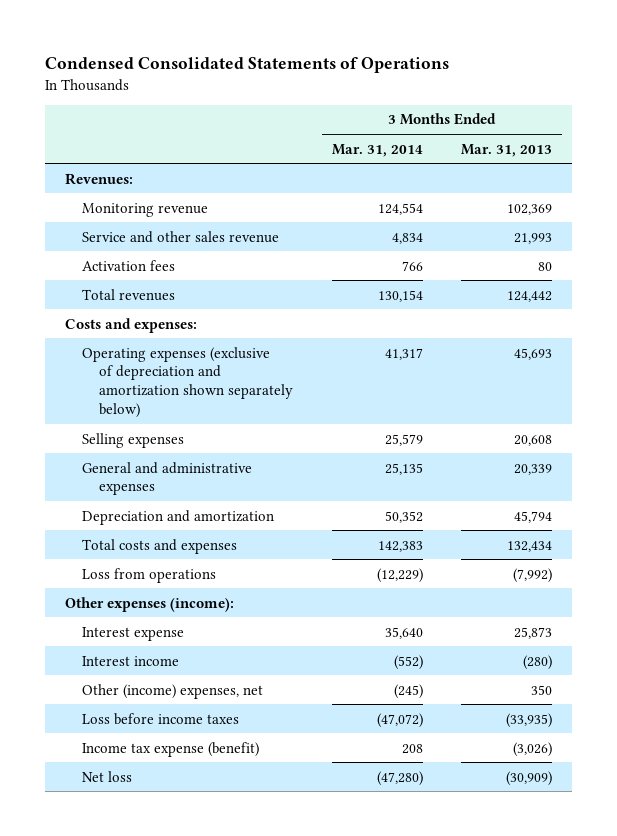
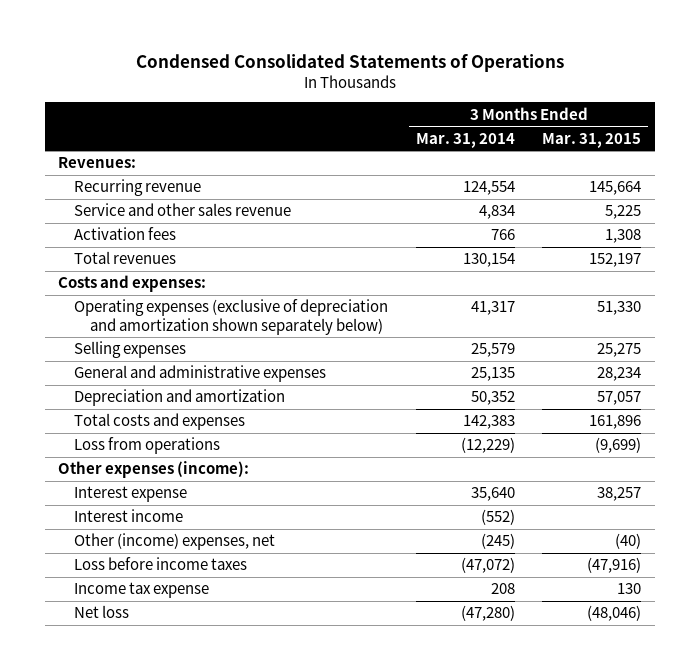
- | 3 Months Ended Mar. 31, 2014 | 3 Months Ended Mar. 31, 2013
+ | 3 Months Ended Mar. 31, 2014 | 3 Months Ended Mar. 31, 2015
- Monitoring revenue | 124,554 | 102,369
+ Recurring revenue | 124,554 | 145,664
- Income tax expense (benefit) | 208 | (3,026)
+ Income tax expense | 208 | 130

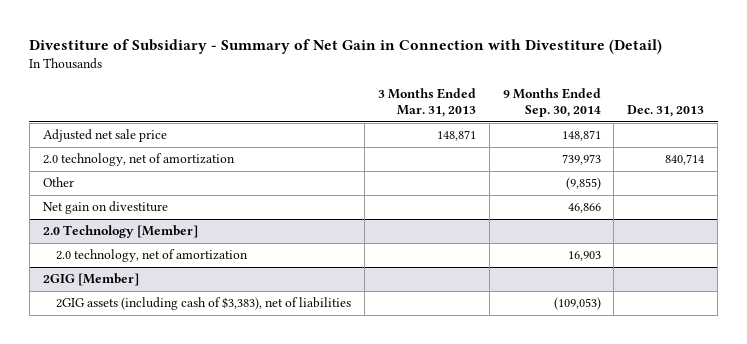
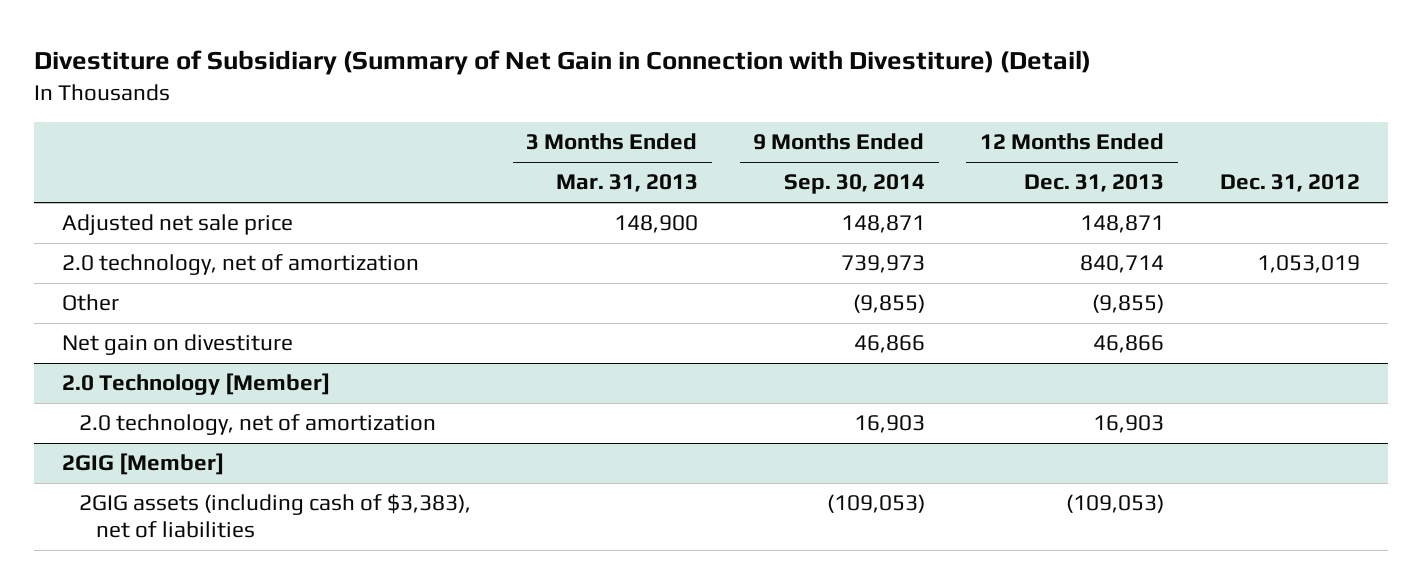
- Divestiture of Subsidiary - Summary of Net Gain in Connection with Divestiture (Detail)
+ Divestiture of Subsidiary (Summary of Net Gain in Connection with Divestiture) (Detail)
- | 3 Months Ended Mar. 31, 2013 | 9 Months Ended Sep. 30, 2014 | Dec. 31, 2013
+ | 3 Months Ended Mar. 31, 2013 | 9 Months Ended Sep. 30, 2014 | 12 Months Ended Dec. 31, 2013 | Dec. 31, 2012
- Adjusted net sale price | 148,871 | 148,871 |
+ Adjusted net sale price | 148,900 | 148,871 | 148,871 |

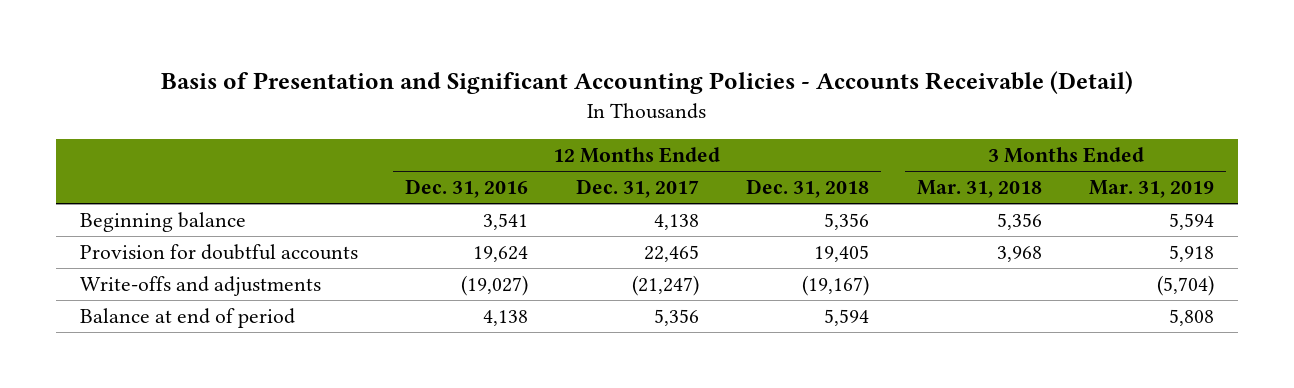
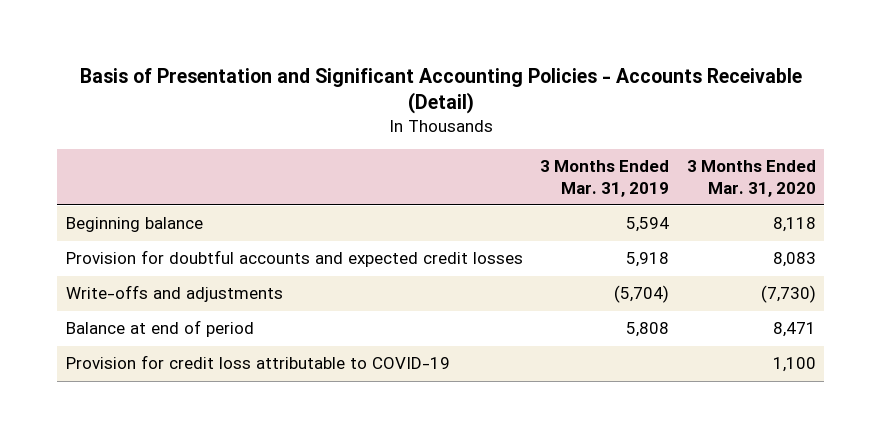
- | 12 Months Ended Dec. 31, 2016 | 12 Months Ended Dec. 31, 2017 | 12 Months Ended Dec. 31, 2018 | 3 Months Ended Mar. 31, 2018 | 3 Months Ended Mar. 31, 2019
+ | 3 Months Ended Mar. 31, 2019 | 3 Months Ended Mar. 31, 2020
- Provision for doubtful accounts | 19,624 | 22,465 | 19,405 | 3,968 | 5,918
+ Provision for doubtful accounts and expected credit losses | 5,918 | 8,083
+ Provision for credit loss attributable to COVID-19 | | 1,100

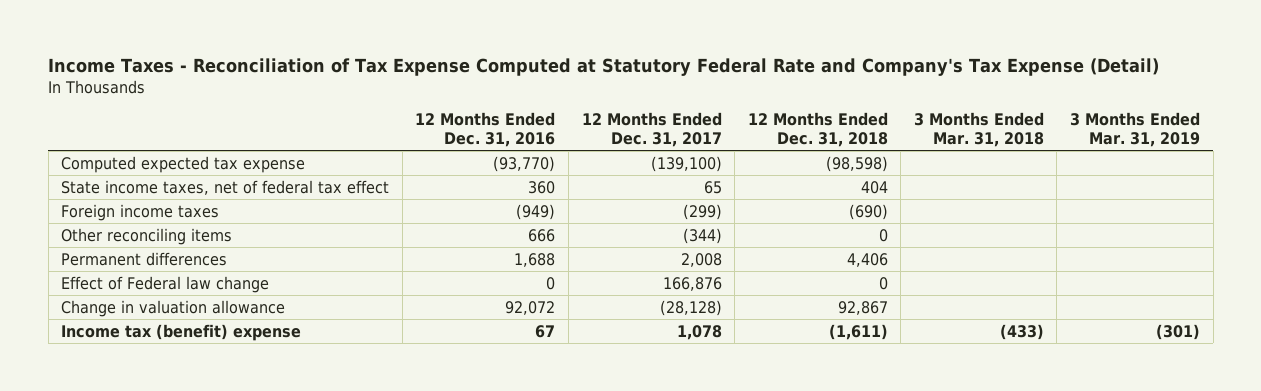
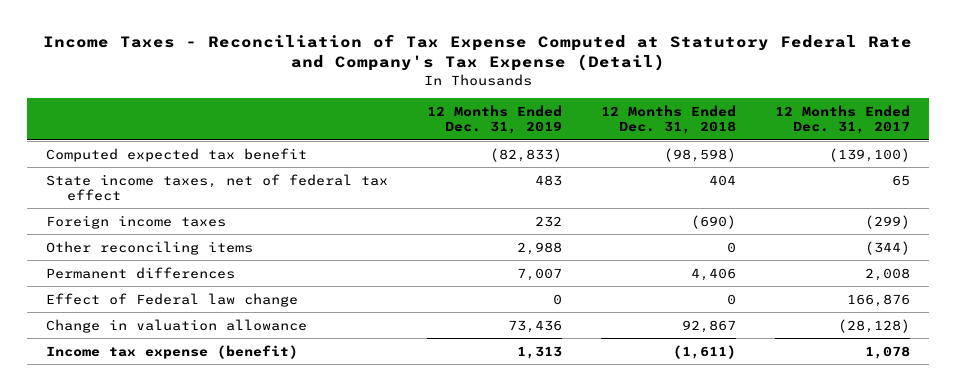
- | 12 Months Ended Dec. 31, 2016 | 12 Months Ended Dec. 31, 2017 | 12 Months Ended Dec. 31, 2018 | 3 Months Ended Mar. 31, 2018 | 3 Months Ended Mar. 31, 2019
+ | 12 Months Ended Dec. 31, 2019 | 12 Months Ended Dec. 31, 2018 | 12 Months Ended Dec. 31, 2017
- Computed expected tax expense | (93,770) | (139,100) | (98,598) | |
+ Computed expected tax benefit | (82,833) | (98,598) | (139,100)
- Income tax (benefit) expense | 67 | 1,078 | (1,611) | (433) | (301)
+ Income tax expense (benefit) | 1,313 | (1,611) | 1,078

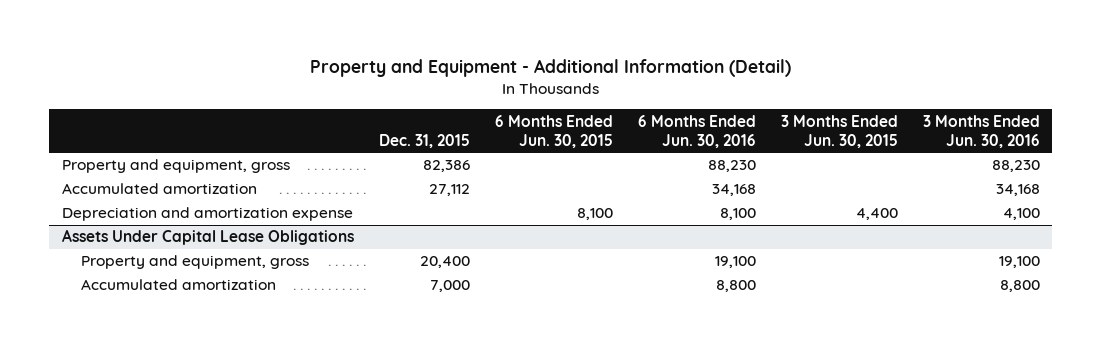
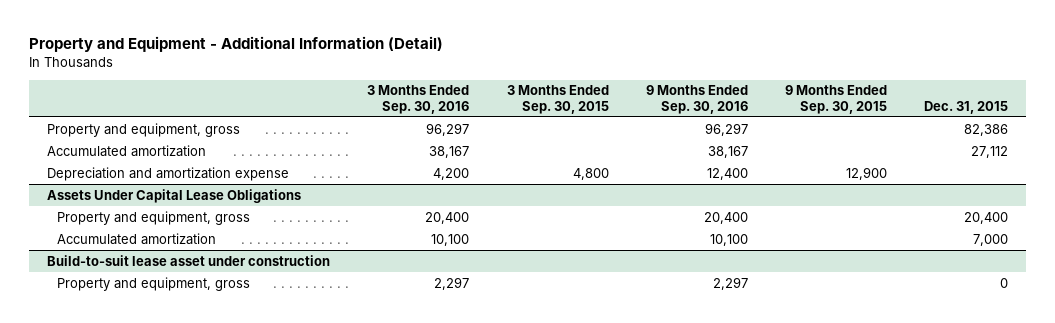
- | Dec. 31, 2015 | 6 Months Ended Jun. 30, 2015 | 6 Months Ended Jun. 30, 2016 | 3 Months Ended Jun. 30, 2015 | 3 Months Ended Jun. 30, 2016
+ | 3 Months Ended Sep. 30, 2016 | 3 Months Ended Sep. 30, 2015 | 9 Months Ended Sep. 30, 2016 | 9 Months Ended Sep. 30, 2015 | Dec. 31, 2015
+ Build-to-suit lease asset under construction
+ Property and equipment, gross | 2,297 | | 2,297 | | 0

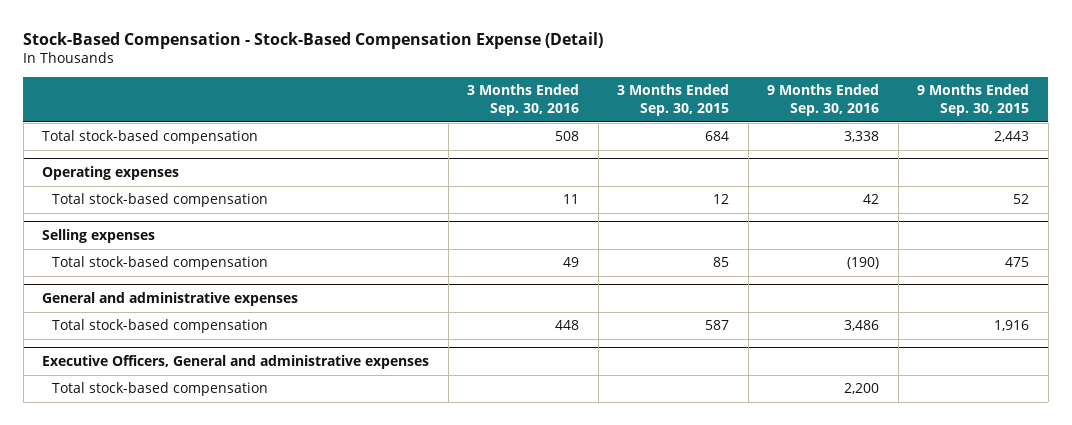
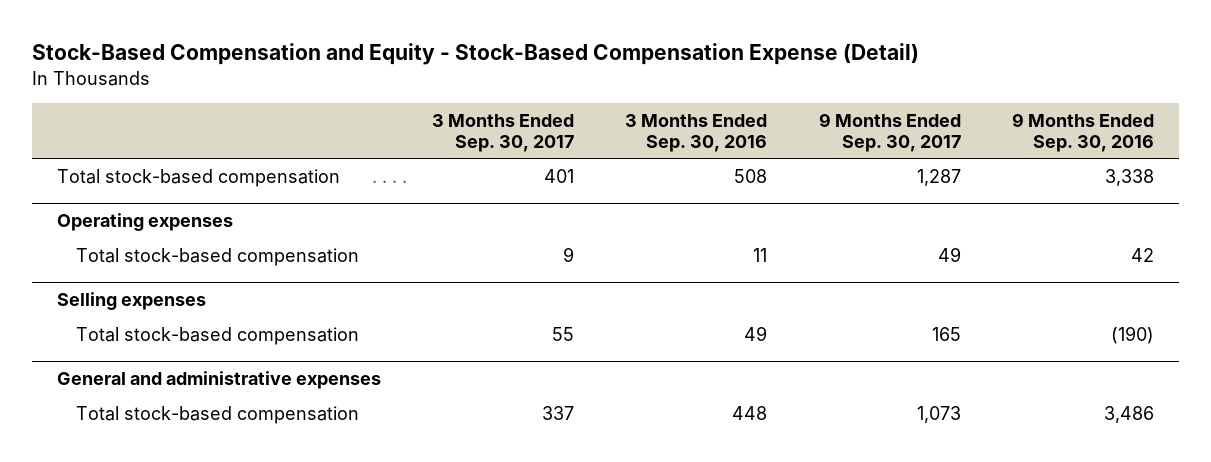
- Stock-Based Compensation - Stock-Based Compensation Expense (Detail)
+ Stock-Based Compensation and Equity - Stock-Based Compensation Expense (Detail)
- | 3 Months Ended Sep. 30, 2016 | 3 Months Ended Sep. 30, 2015 | 9 Months Ended Sep. 30, 2016 | 9 Months Ended Sep. 30, 2015
+ | 3 Months Ended Sep. 30, 2017 | 3 Months Ended Sep. 30, 2016 | 9 Months Ended Sep. 30, 2017 | 9 Months Ended Sep. 30, 2016
- Executive Officers, General and administrative expenses
- Total stock-based compensation | | | 2,200 |

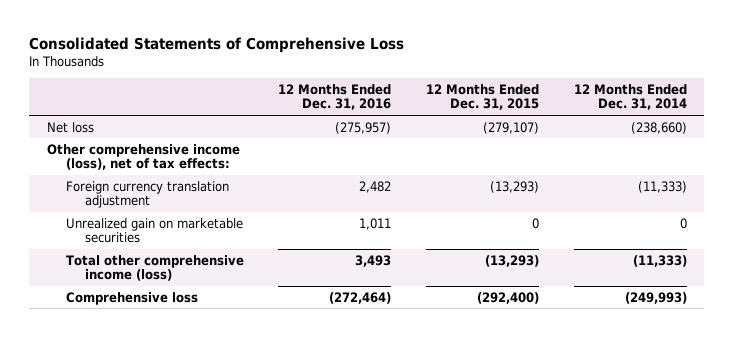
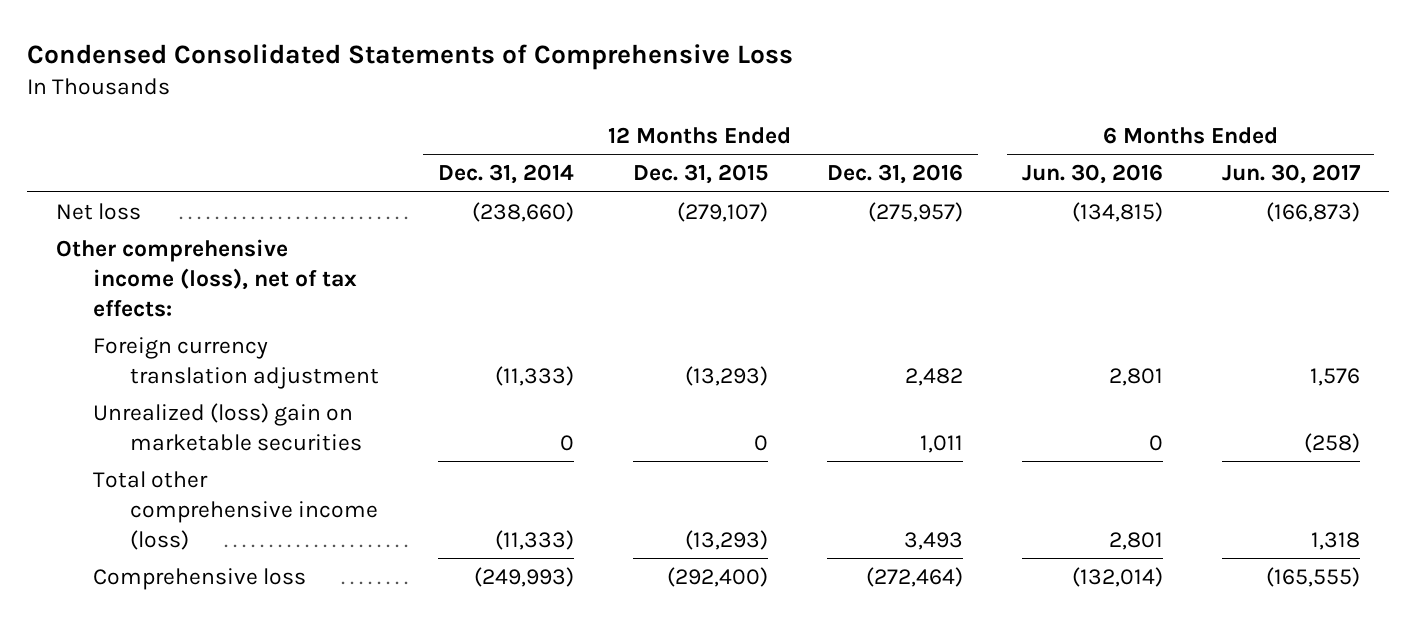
- Consolidated Statements of Comprehensive Loss
+ Condensed Consolidated Statements of Comprehensive Loss
- | 12 Months Ended Dec. 31, 2016 | 12 Months Ended Dec. 31, 2015 | 12 Months Ended Dec. 31, 2014
+ | 12 Months Ended Dec. 31, 2014 | 12 Months Ended Dec. 31, 2015 | 12 Months Ended Dec. 31, 2016 | 6 Months Ended Jun. 30, 2016 | 6 Months Ended Jun. 30, 2017
- Unrealized gain on marketable securities | 1,011 | 0 | 0
+ Unrealized (loss) gain on marketable securities | 0 | 0 | 1,011 | 0 | (258)

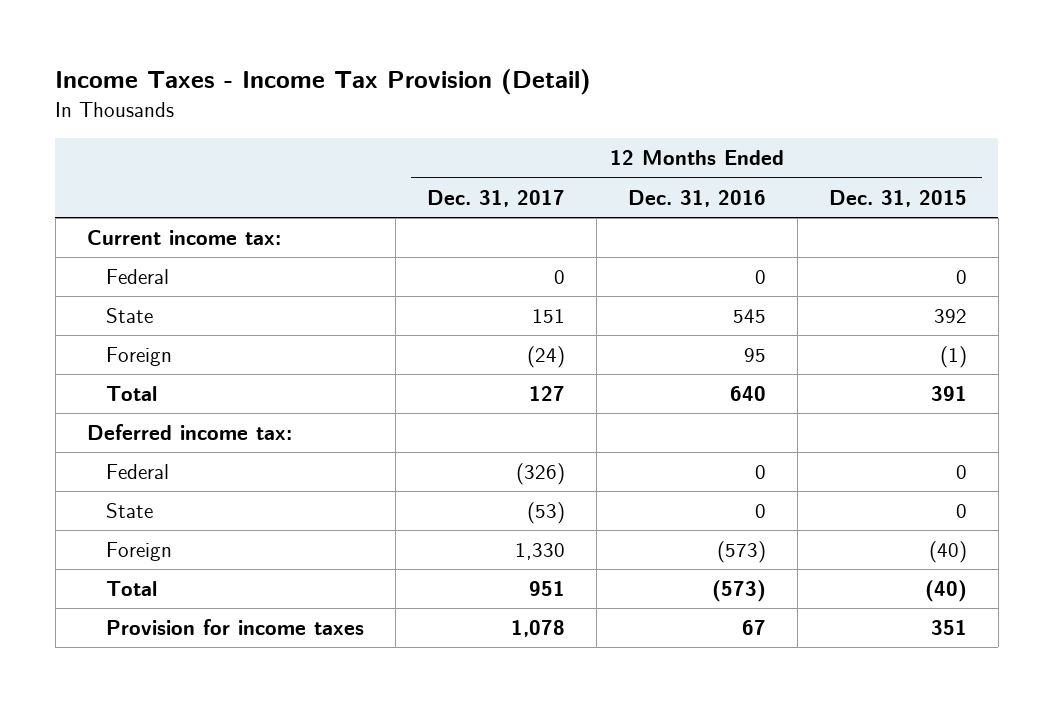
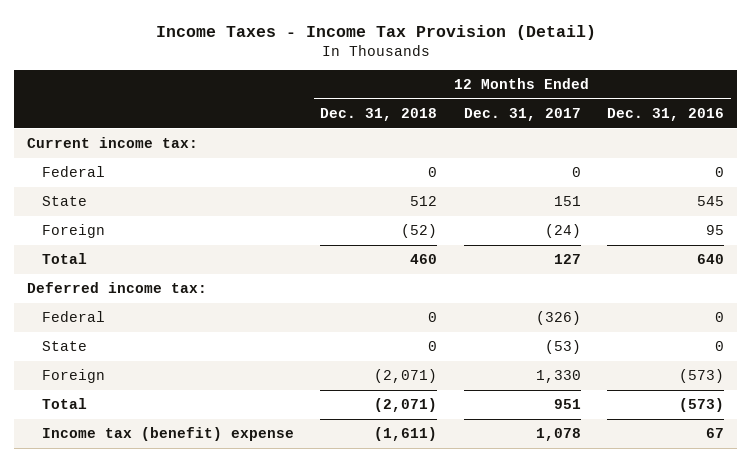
- | 12 Months Ended Dec. 31, 2017 | 12 Months Ended Dec. 31, 2016 | 12 Months Ended Dec. 31, 2015
+ | 12 Months Ended Dec. 31, 2018 | 12 Months Ended Dec. 31, 2017 | 12 Months Ended Dec. 31, 2016
- Provision for income taxes | 1,078 | 67 | 351
+ Income tax (benefit) expense | (1,611) | 1,078 | 67

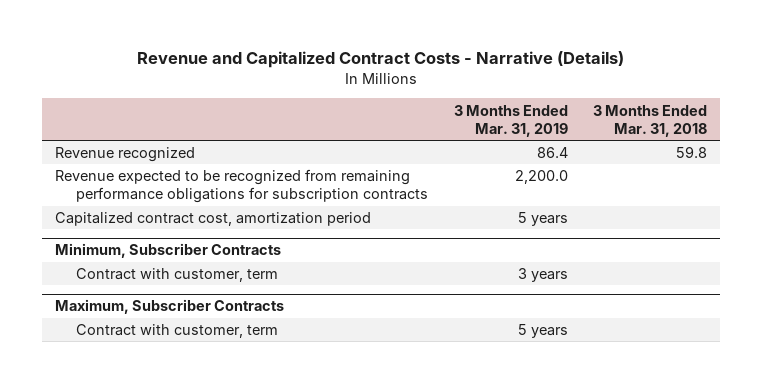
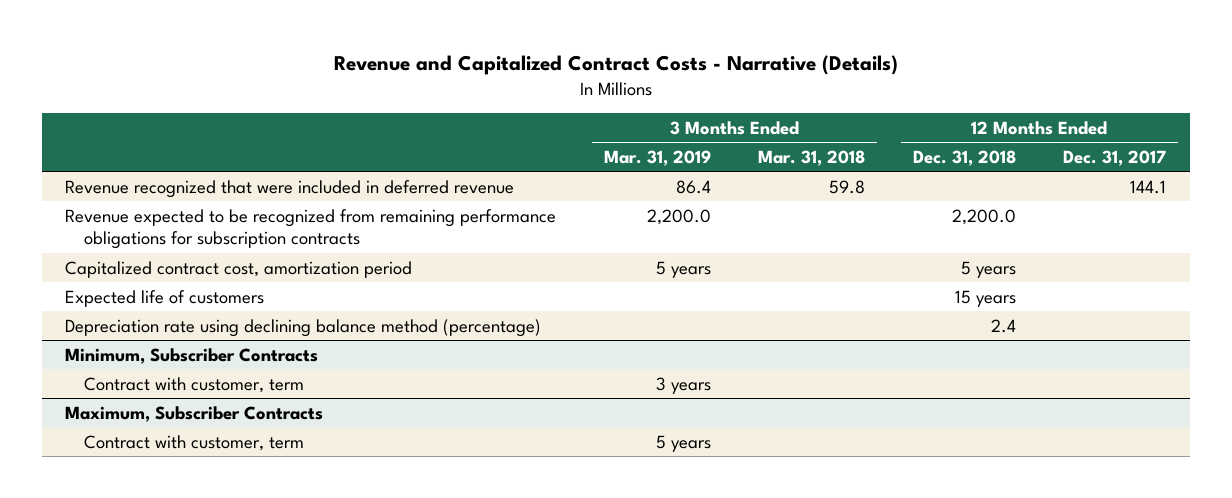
- | 3 Months Ended Mar. 31, 2019 | 3 Months Ended Mar. 31, 2018
+ | 3 Months Ended Mar. 31, 2019 | 3 Months Ended Mar. 31, 2018 | 12 Months Ended Dec. 31, 2018 | 12 Months Ended Dec. 31, 2017
- Revenue recognized | 86.4 | 59.8
+ Revenue recognized that were included in deferred revenue | 86.4 | 59.8 | | 144.1
+ Expected life of customers | | | 15 years |
+ Depreciation rate using declining balance method (percentage) | | | 2.4 |

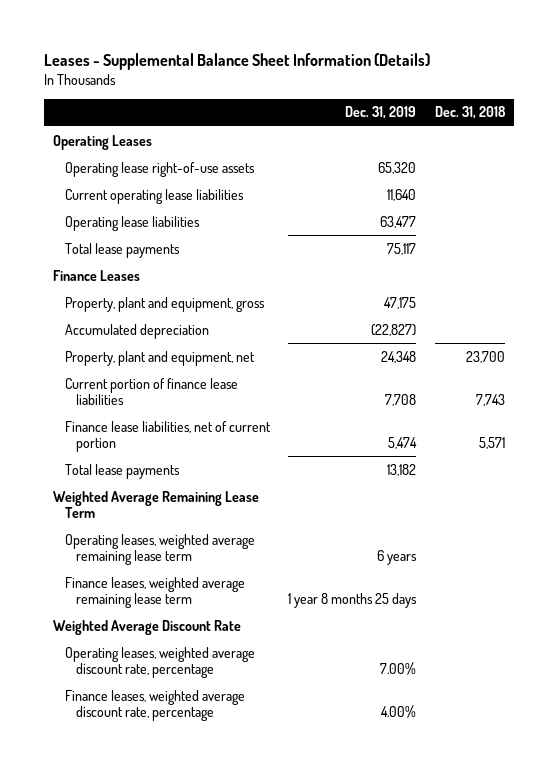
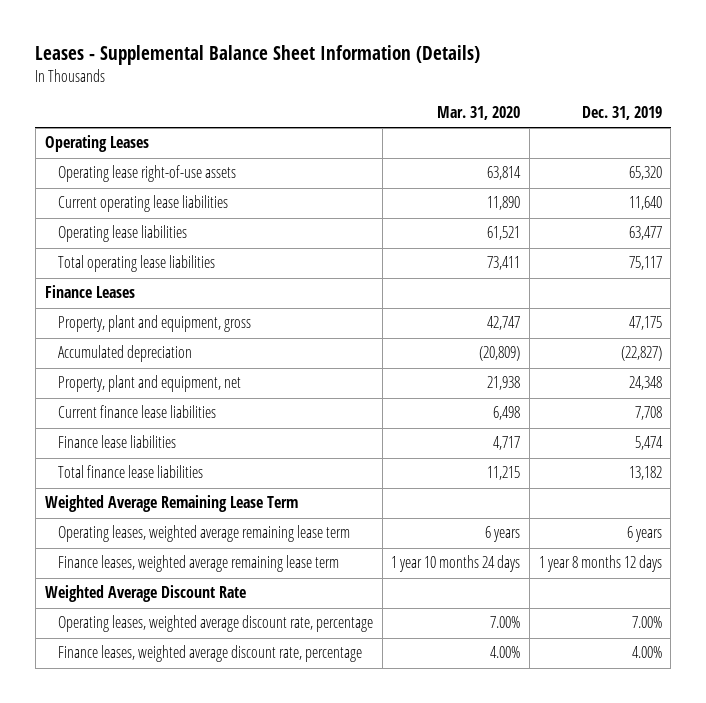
- | Dec. 31, 2019 | Dec. 31, 2018
+ | Mar. 31, 2020 | Dec. 31, 2019
- Total lease payments | 75,117 |
+ Total operating lease liabilities | 73,411 | 75,117
- Current portion of finance lease liabilities | 7,708 | 7,743
- Finance lease liabilities, net of current portion | 5,474 | 5,571
- Total lease payments | 13,182 |
+ Current finance lease liabilities | 6,498 | 7,708
+ Finance lease liabilities | 4,717 | 5,474
+ Total finance lease liabilities | 11,215 | 13,182
- Finance leases, weighted average remaining lease term | 1 year 8 months 25 days |
+ Finance leases, weighted average remaining lease term | 1 year 10 months 24 days | 1 year 8 months 12 days

